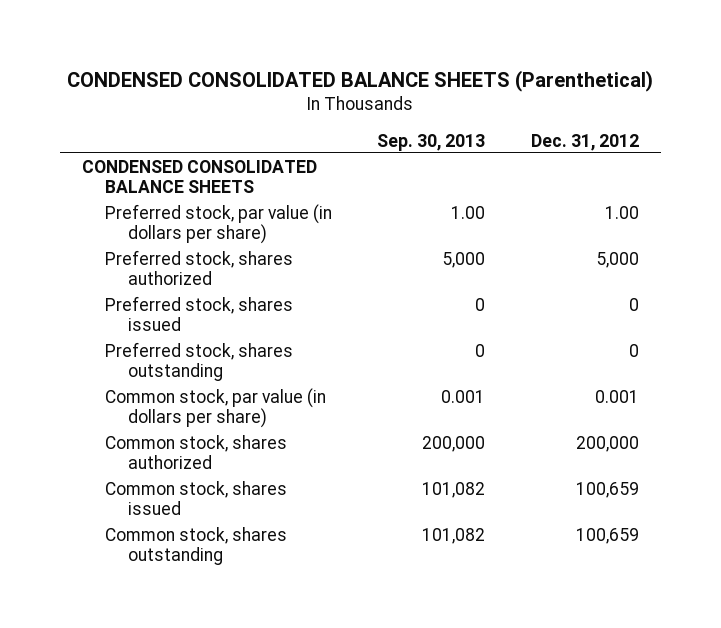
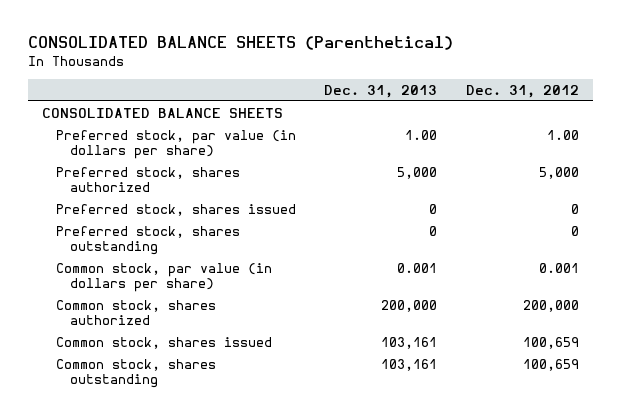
- CONDENSED CONSOLIDATED BALANCE SHEETS (Parenthetical)
+ CONSOLIDATED BALANCE SHEETS (Parenthetical)
- | Sep. 30, 2013 | Dec. 31, 2012
+ | Dec. 31, 2013 | Dec. 31, 2012
- CONDENSED CONSOLIDATED BALANCE SHEETS
+ CONSOLIDATED BALANCE SHEETS

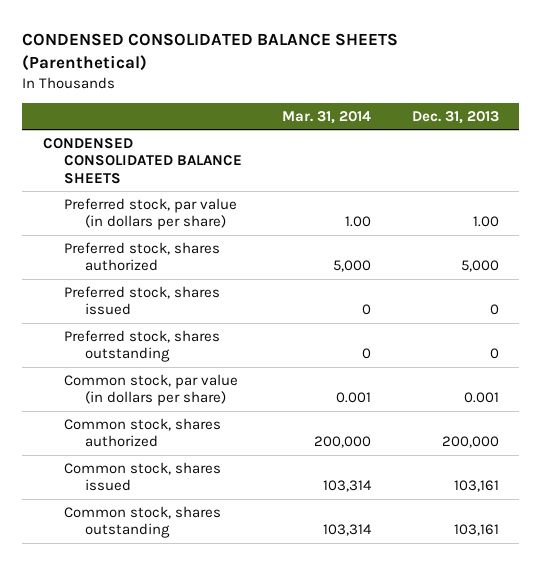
- CONSOLIDATED BALANCE SHEETS (Parenthetical)
+ CONDENSED CONSOLIDATED BALANCE SHEETS (Parenthetical)
- | Dec. 31, 2013 | Dec. 31, 2012
+ | Mar. 31, 2014 | Dec. 31, 2013
- CONSOLIDATED BALANCE SHEETS
+ CONDENSED CONSOLIDATED BALANCE SHEETS

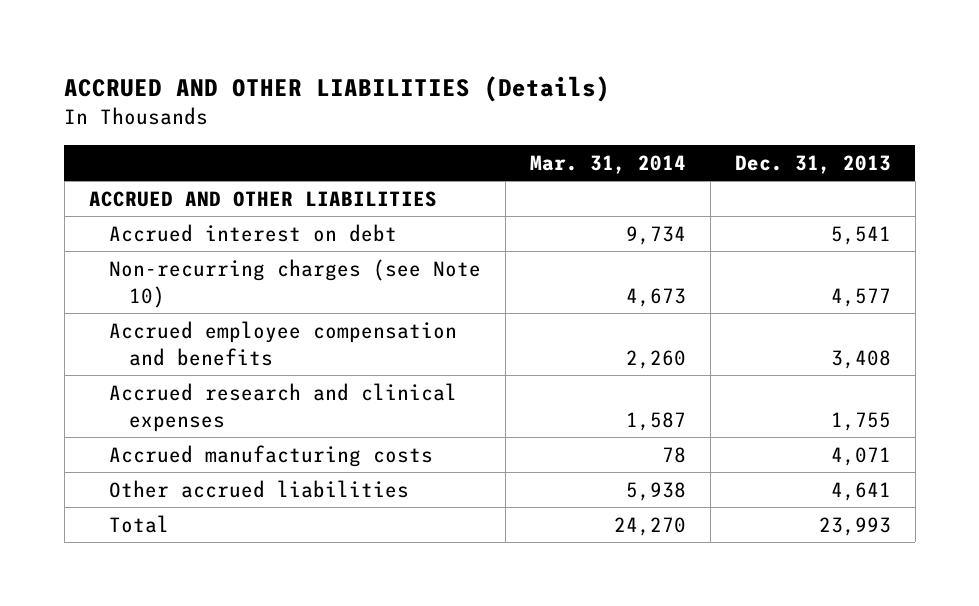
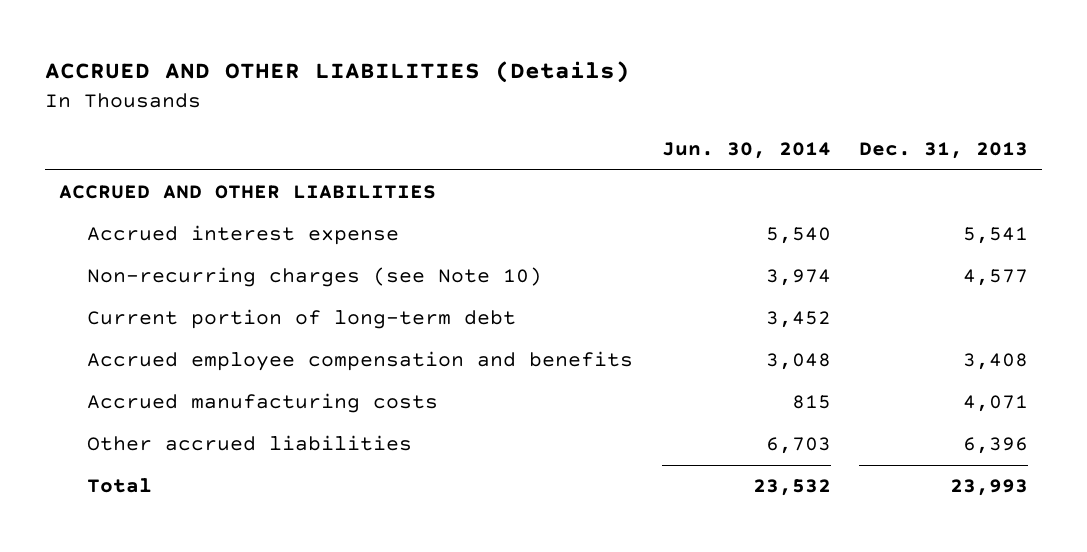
- | Mar. 31, 2014 | Dec. 31, 2013
+ | Jun. 30, 2014 | Dec. 31, 2013
- Accrued interest on debt | 9,734 | 5,541
+ Accrued interest expense | 5,540 | 5,541
+ Current portion of long-term debt | 3,452 |
- Accrued research and clinical expenses | 1,587 | 1,755
- Other accrued liabilities | 5,938 | 4,641
+ Other accrued liabilities | 6,703 | 6,396

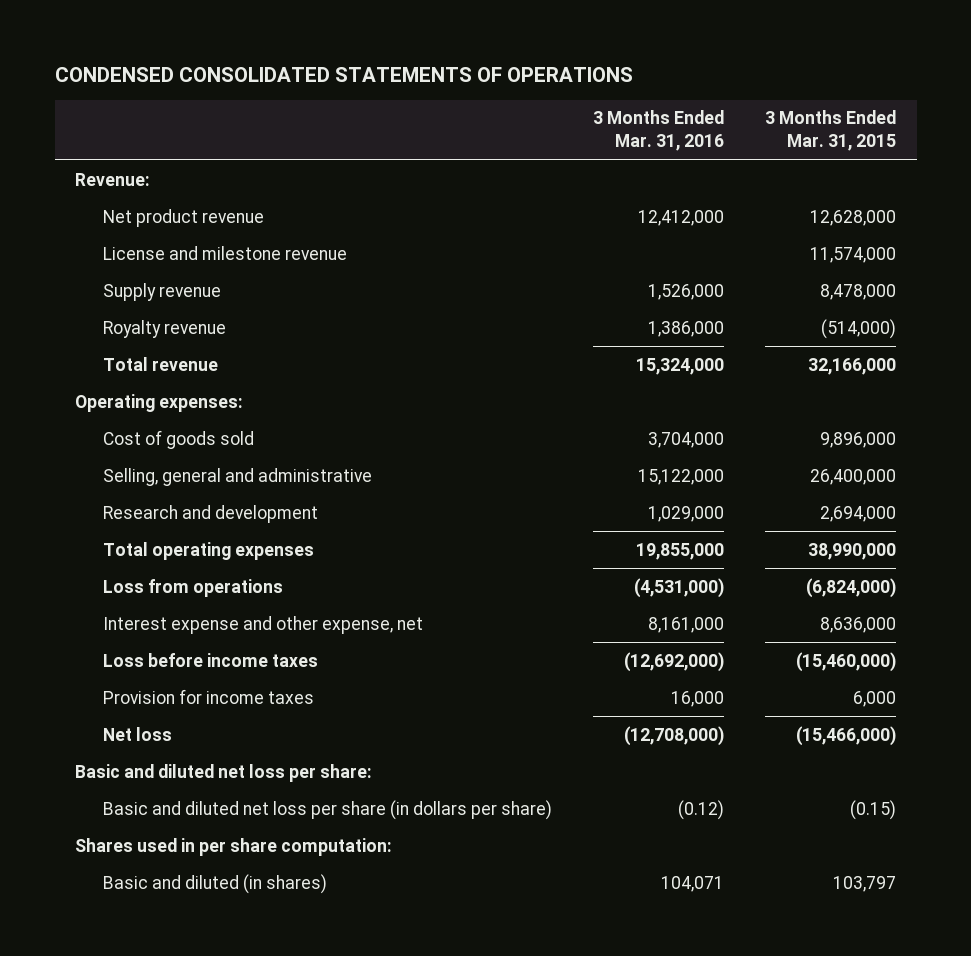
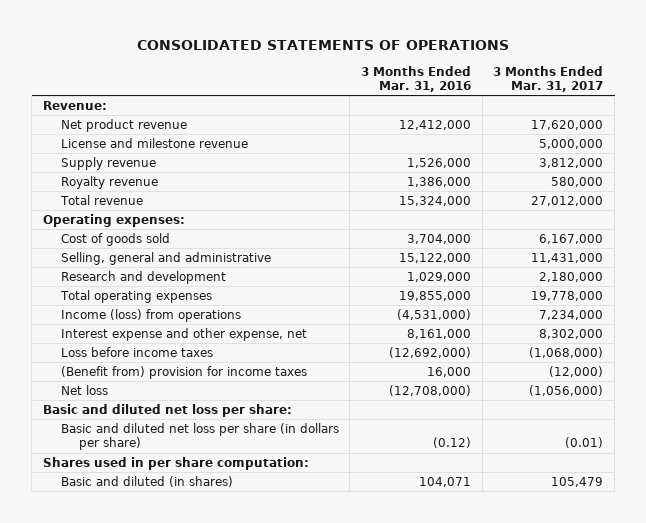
- CONDENSED CONSOLIDATED STATEMENTS OF OPERATIONS
+ CONSOLIDATED STATEMENTS OF OPERATIONS
- | 3 Months Ended Mar. 31, 2016 | 3 Months Ended Mar. 31, 2015
+ | 3 Months Ended Mar. 31, 2016 | 3 Months Ended Mar. 31, 2017
- Loss from operations | (4,531,000) | (6,824,000)
+ Income (loss) from operations | (4,531,000) | 7,234,000
- Provision for income taxes | 16,000 | 6,000
+ (Benefit from) provision for income taxes | 16,000 | (12,000)

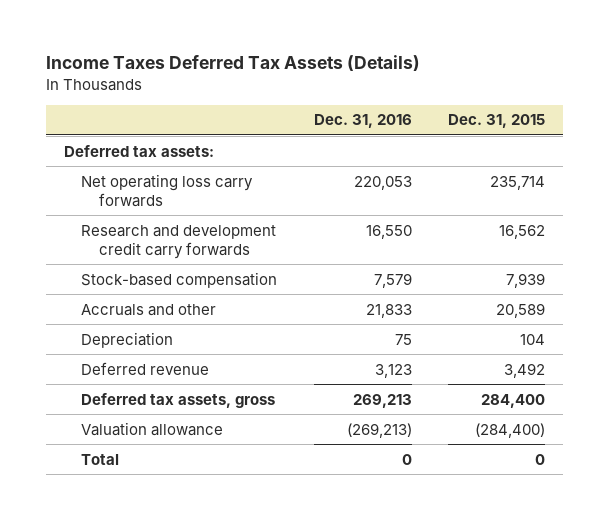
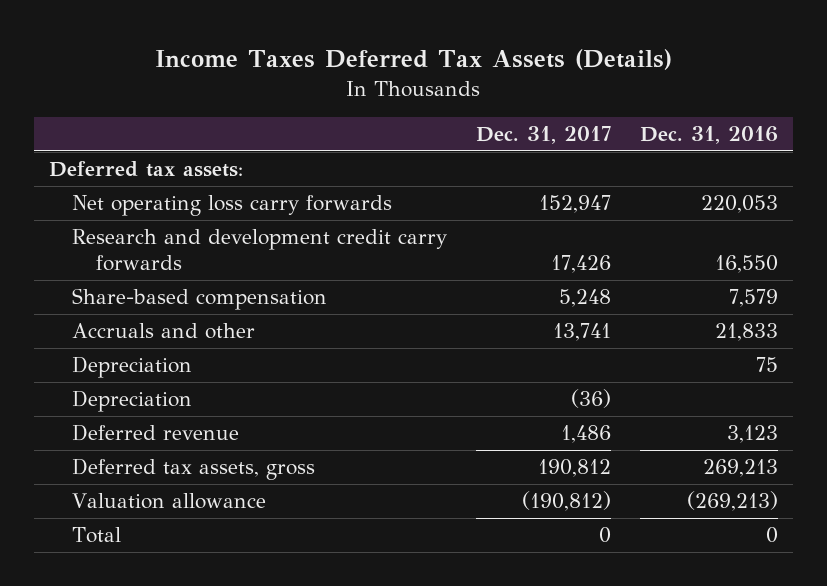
- | Dec. 31, 2016 | Dec. 31, 2015
+ | Dec. 31, 2017 | Dec. 31, 2016
- Stock-based compensation | 7,579 | 7,939
+ Share-based compensation | 5,248 | 7,579
+ Depreciation | (36) |

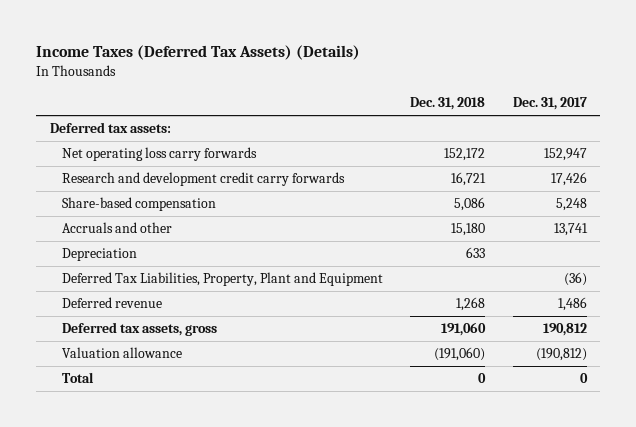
- Income Taxes Deferred Tax Assets (Details)
+ Income Taxes (Deferred Tax Assets) (Details)
- | Dec. 31, 2017 | Dec. 31, 2016
+ | Dec. 31, 2018 | Dec. 31, 2017
- Depreciation | (36) |
+ Deferred Tax Liabilities, Property, Plant and Equipment | | (36)

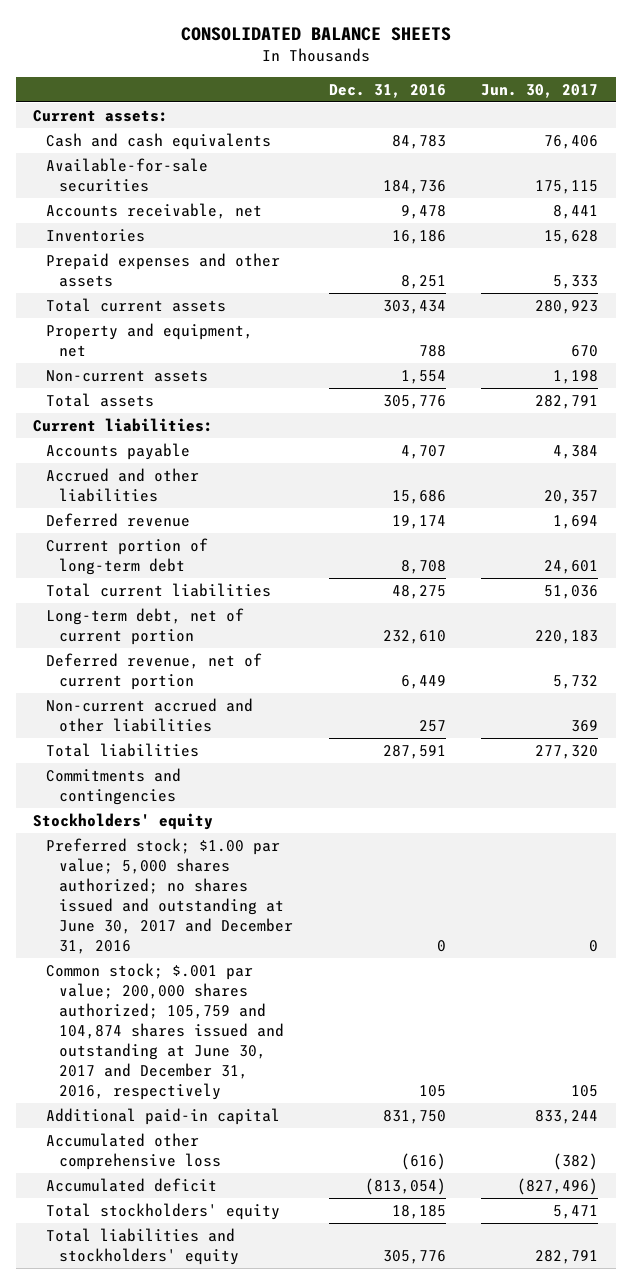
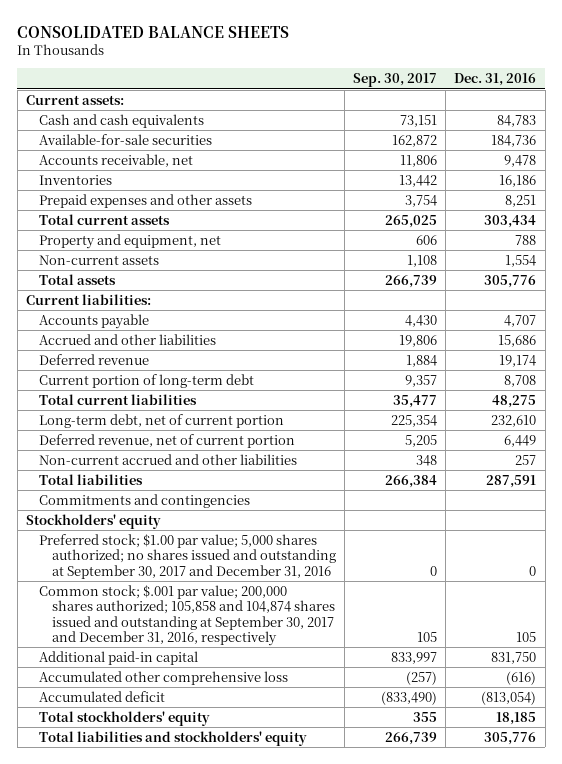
- | Dec. 31, 2016 | Jun. 30, 2017
+ | Sep. 30, 2017 | Dec. 31, 2016
- Preferred stock; $1.00 par value; 5,000 shares authorized; no shares issued and outstanding at June 30, 2017 and December 31, 2016 | 0 | 0
- Common stock; $.001 par value; 200,000 shares authorized; 105,759 and 104,874 shares issued and outstanding at June 30, 2017 and December 31, 2016, respectively | 105 | 105
+ Preferred stock; $1.00 par value; 5,000 shares authorized; no shares issued and outstanding at September 30, 2017 and December 31, 2016 | 0 | 0
+ Common stock; $.001 par value; 200,000 shares authorized; 105,858 and 104,874 shares issued and outstanding at September 30, 2017 and December 31, 2016, respectively | 105 | 105

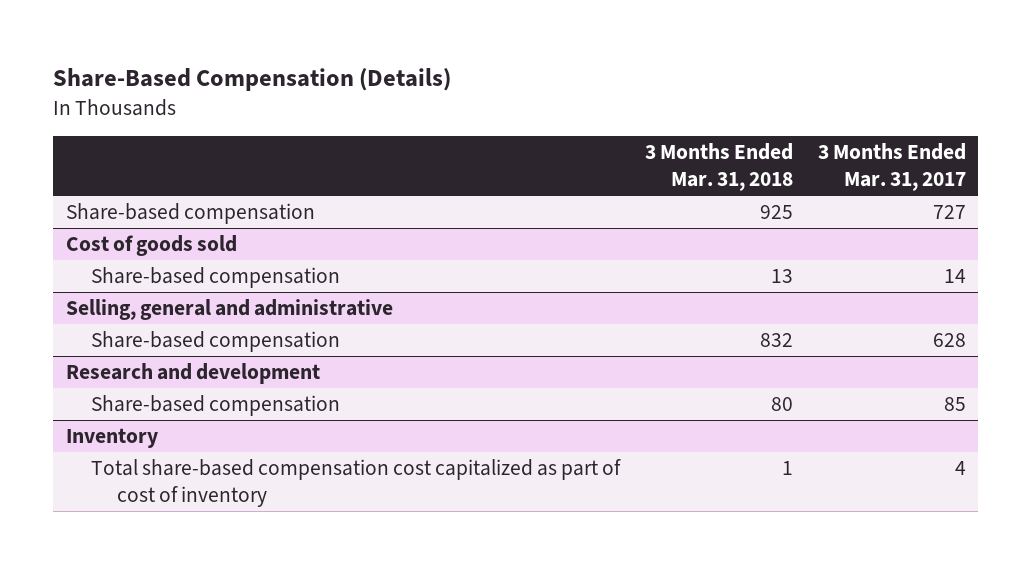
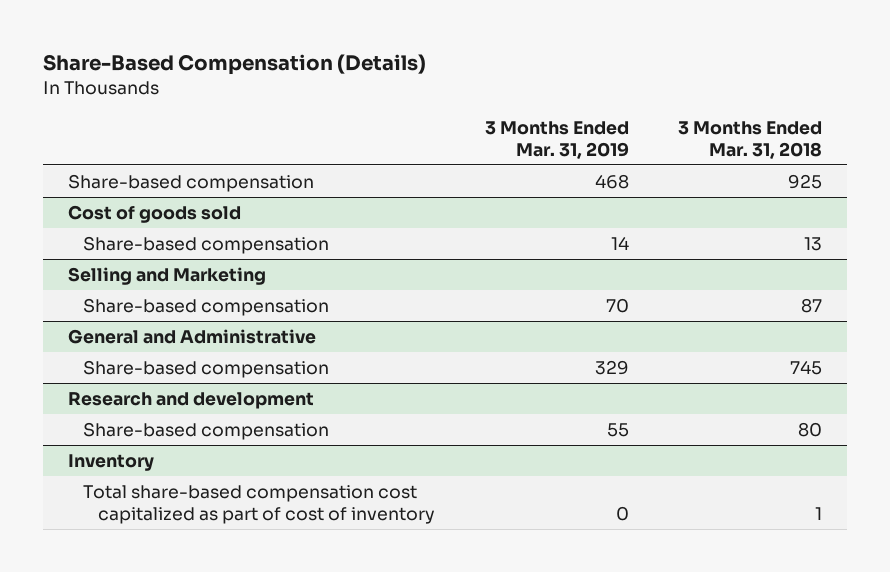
- | 3 Months Ended Mar. 31, 2018 | 3 Months Ended Mar. 31, 2017
+ | 3 Months Ended Mar. 31, 2019 | 3 Months Ended Mar. 31, 2018
- Selling, general and administrative
- Share-based compensation | 832 | 628
+ Selling and Marketing
+ Share-based compensation | 70 | 87
+ General and Administrative
+ Share-based compensation | 329 | 745

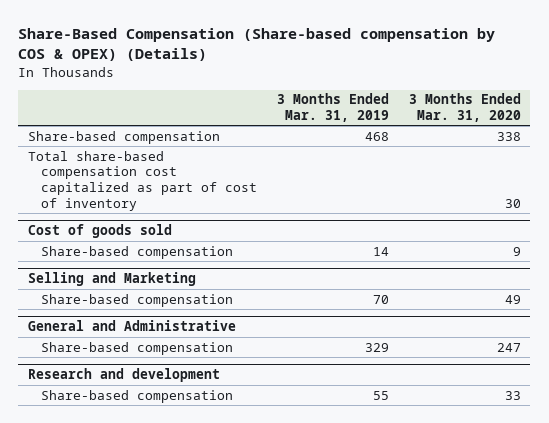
- Share-Based Compensation (Details)
+ Share-Based Compensation (Share-based compensation by COS & OPEX) (Details)
- | 3 Months Ended Mar. 31, 2019 | 3 Months Ended Mar. 31, 2018
+ | 3 Months Ended Mar. 31, 2019 | 3 Months Ended Mar. 31, 2020
+ Total share-based compensation cost capitalized as part of cost of inventory | | 30
- Inventory
- Total share-based compensation cost capitalized as part of cost of inventory | 0 | 1

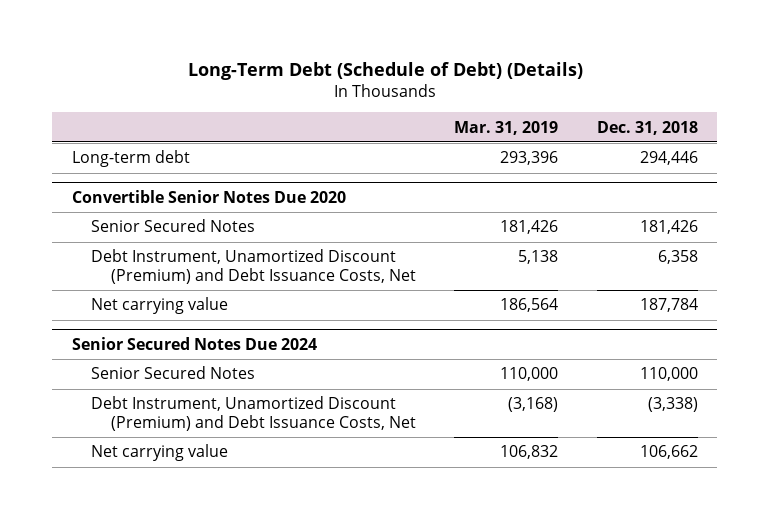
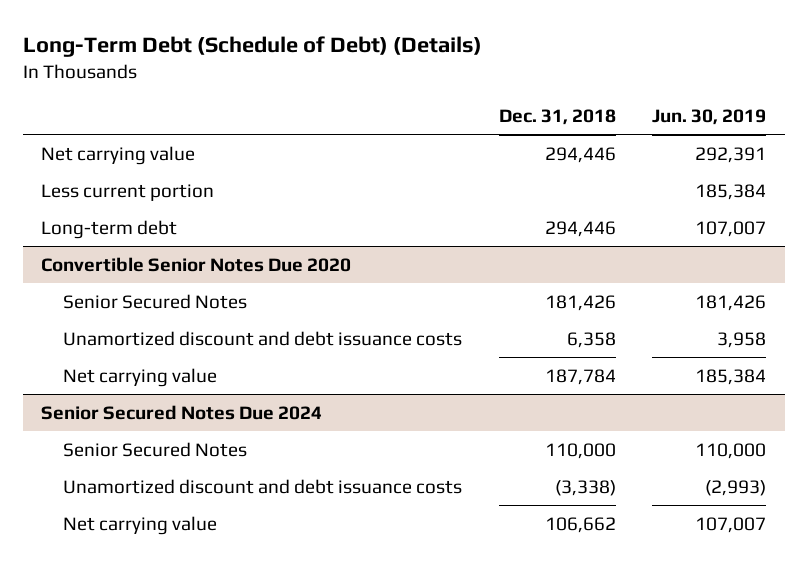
- | Mar. 31, 2019 | Dec. 31, 2018
+ | Dec. 31, 2018 | Jun. 30, 2019
+ Net carrying value | 294,446 | 292,391
+ Less current portion | | 185,384
@ Convertible Senior Notes Due 2020
- Debt Instrument, Unamortized Discount (Premium) and Debt Issuance Costs, Net | 5,138 | 6,358
+ Unamortized discount and debt issuance costs | 6,358 | 3,958
@ Senior Secured Notes Due 2024
- Debt Instrument, Unamortized Discount (Premium) and Debt Issuance Costs, Net | (3,168) | (3,338)
+ Unamortized discount and debt issuance costs | (3,338) | (2,993)

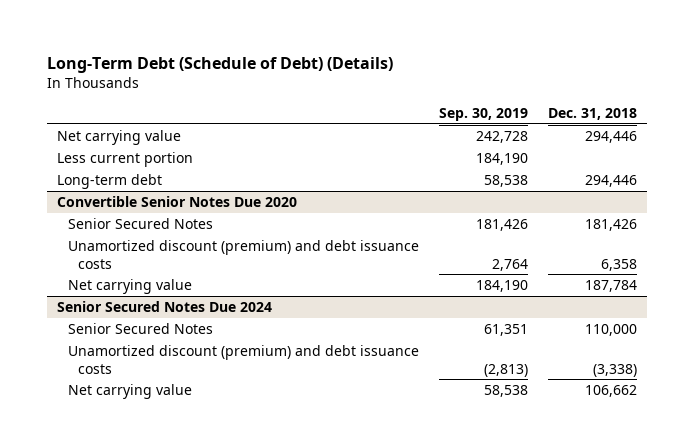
- | Dec. 31, 2018 | Jun. 30, 2019
+ | Sep. 30, 2019 | Dec. 31, 2018
@ Convertible Senior Notes Due 2020
- Unamortized discount and debt issuance costs | 6,358 | 3,958
+ Unamortized discount (premium) and debt issuance costs | 2,764 | 6,358
@ Senior Secured Notes Due 2024
- Unamortized discount and debt issuance costs | (3,338) | (2,993)
+ Unamortized discount (premium) and debt issuance costs | (2,813) | (3,338)

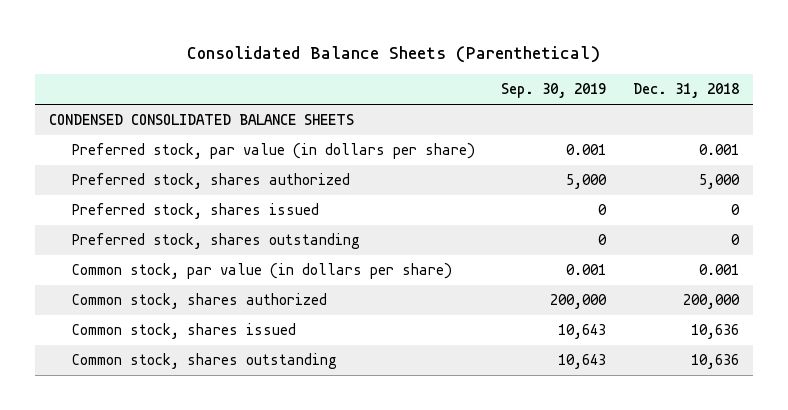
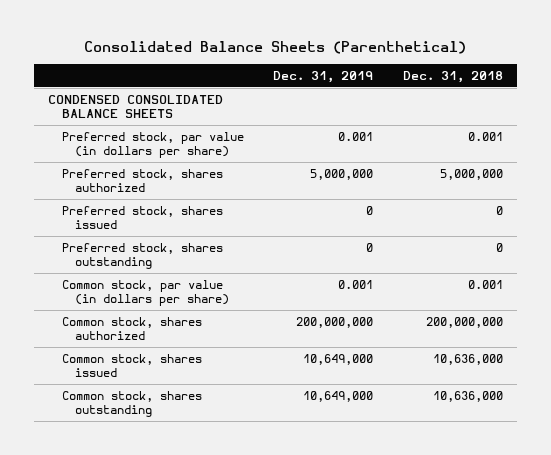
- | Sep. 30, 2019 | Dec. 31, 2018
+ | Dec. 31, 2019 | Dec. 31, 2018
- Preferred stock, shares authorized | 5,000 | 5,000
+ Preferred stock, shares authorized | 5,000,000 | 5,000,000
- Common stock, shares authorized | 200,000 | 200,000
- Common stock, shares issued | 10,643 | 10,636
- Common stock, shares outstanding | 10,643 | 10,636
+ Common stock, shares authorized | 200,000,000 | 200,000,000
+ Common stock, shares issued | 10,649,000 | 10,636,000
+ Common stock, shares outstanding | 10,649,000 | 10,636,000

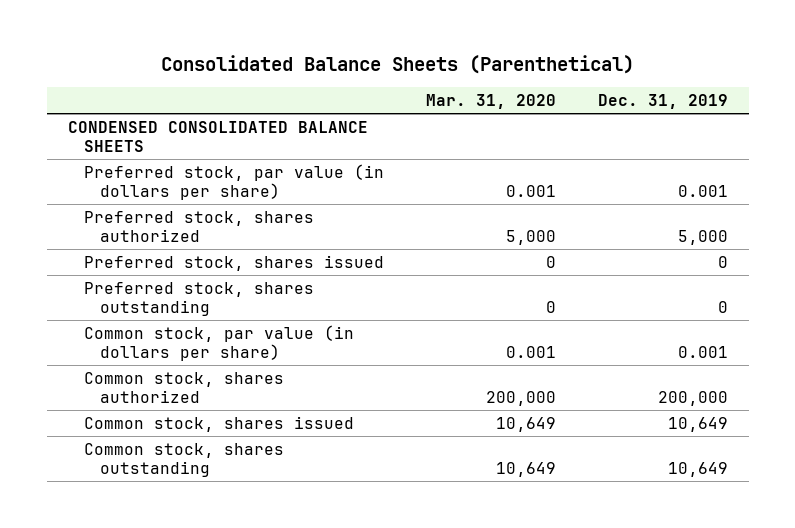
- | Dec. 31, 2019 | Dec. 31, 2018
+ | Mar. 31, 2020 | Dec. 31, 2019
- Preferred stock, shares authorized | 5,000,000 | 5,000,000
+ Preferred stock, shares authorized | 5,000 | 5,000
- Common stock, shares authorized | 200,000,000 | 200,000,000
- Common stock, shares issued | 10,649,000 | 10,636,000
- Common stock, shares outstanding | 10,649,000 | 10,636,000
+ Common stock, shares authorized | 200,000 | 200,000
+ Common stock, shares issued | 10,649 | 10,649
+ Common stock, shares outstanding | 10,649 | 10,649

